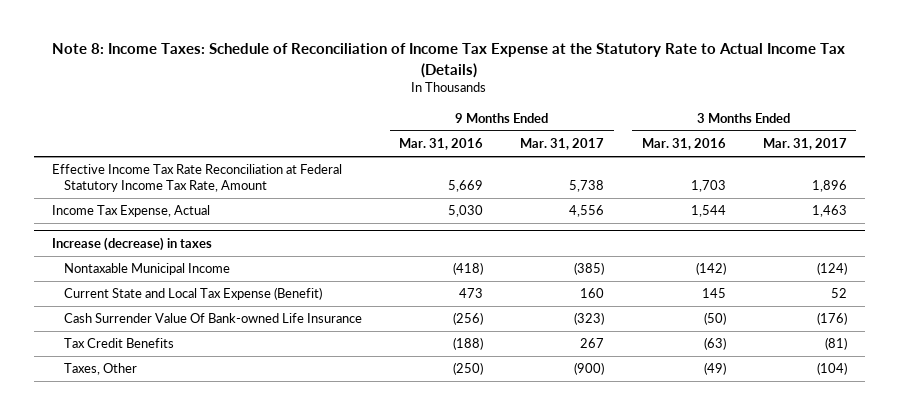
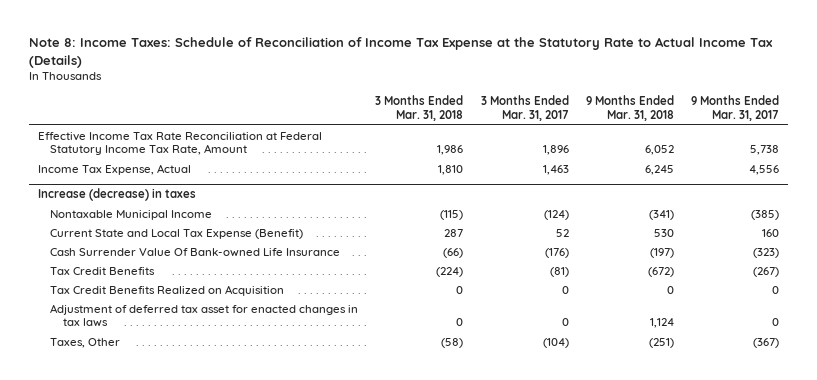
- | 9 Months Ended Mar. 31, 2016 | 9 Months Ended Mar. 31, 2017 | 3 Months Ended Mar. 31, 2016 | 3 Months Ended Mar. 31, 2017
+ | 3 Months Ended Mar. 31, 2018 | 3 Months Ended Mar. 31, 2017 | 9 Months Ended Mar. 31, 2018 | 9 Months Ended Mar. 31, 2017
@ Increase (decrease) in taxes
- Tax Credit Benefits | (188) | 267 | (63) | (81)
- Taxes, Other | (250) | (900) | (49) | (104)
+ Tax Credit Benefits | (224) | (81) | (672) | (267)
+ Tax Credit Benefits Realized on Acquisition | 0 | 0 | 0 | 0
+ Adjustment of deferred tax asset for enacted changes in tax laws | 0 | 0 | 1,124 | 0
+ Taxes, Other | (58) | (104) | (251) | (367)

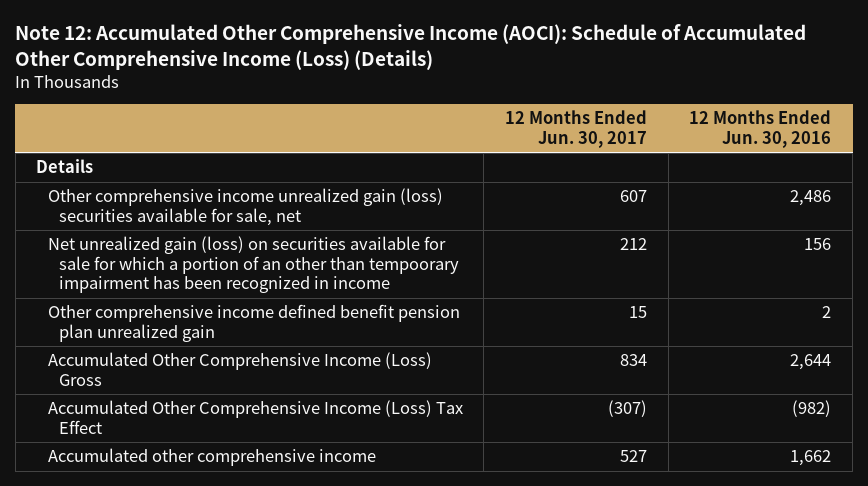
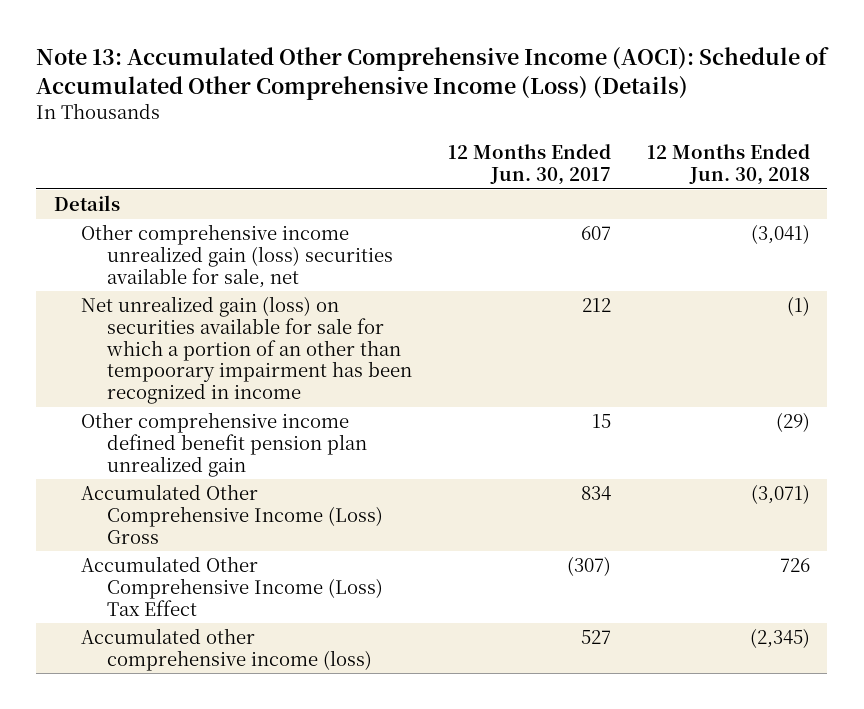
- Note 12: Accumulated Other Comprehensive Income (AOCI): Schedule of Accumulated Other Comprehensive Income (Loss) (Details)
+ Note 13: Accumulated Other Comprehensive Income (AOCI): Schedule of Accumulated Other Comprehensive Income (Loss) (Details)
- | 12 Months Ended Jun. 30, 2017 | 12 Months Ended Jun. 30, 2016
+ | 12 Months Ended Jun. 30, 2017 | 12 Months Ended Jun. 30, 2018
- Accumulated other comprehensive income | 527 | 1,662
+ Accumulated other comprehensive income (loss) | 527 | (2,345)

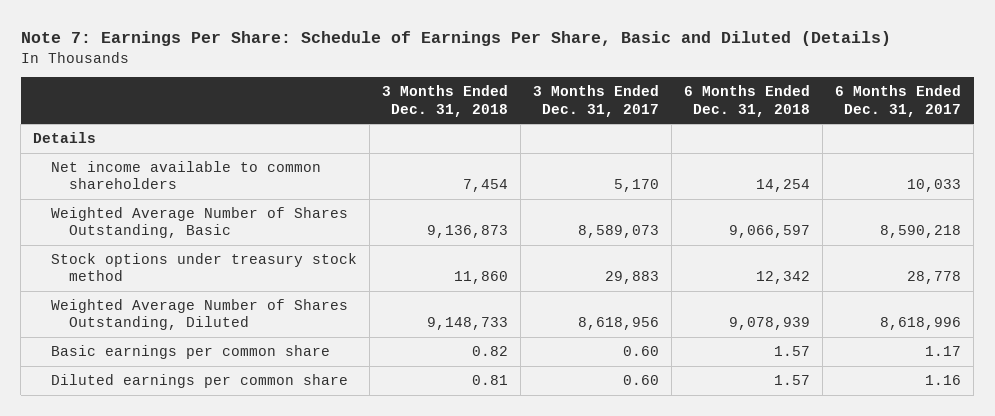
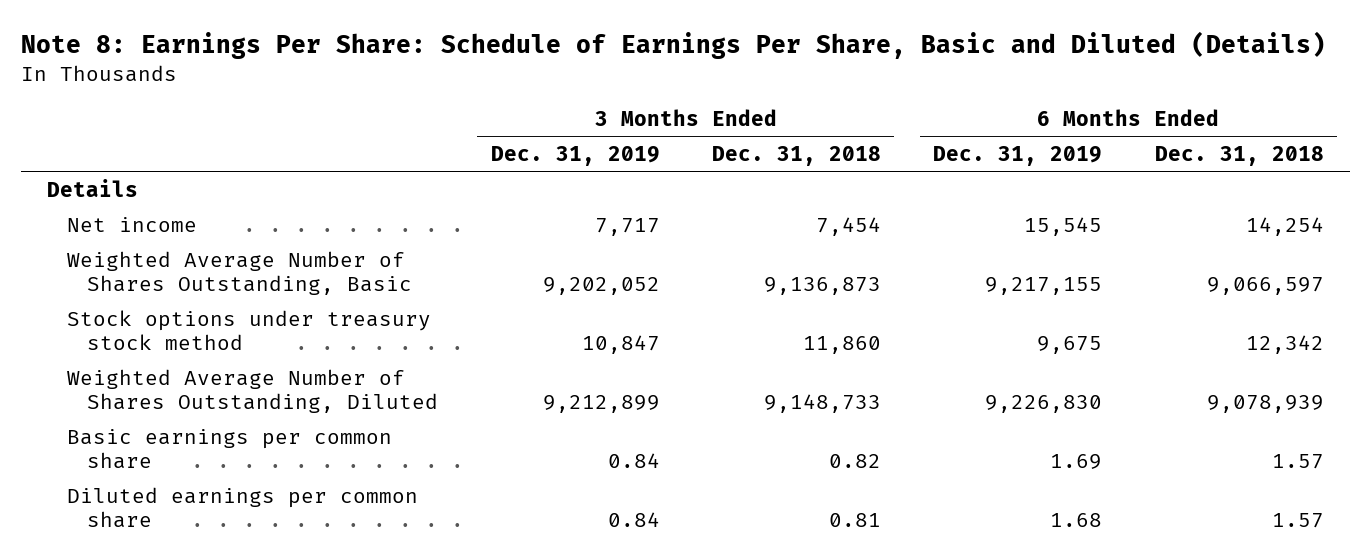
- Note 7: Earnings Per Share: Schedule of Earnings Per Share, Basic and Diluted (Details)
+ Note 8: Earnings Per Share: Schedule of Earnings Per Share, Basic and Diluted (Details)
- | 3 Months Ended Dec. 31, 2018 | 3 Months Ended Dec. 31, 2017 | 6 Months Ended Dec. 31, 2018 | 6 Months Ended Dec. 31, 2017
+ | 3 Months Ended Dec. 31, 2019 | 3 Months Ended Dec. 31, 2018 | 6 Months Ended Dec. 31, 2019 | 6 Months Ended Dec. 31, 2018
- Net income available to common shareholders | 7,454 | 5,170 | 14,254 | 10,033
+ Net income | 7,717 | 7,454 | 15,545 | 14,254

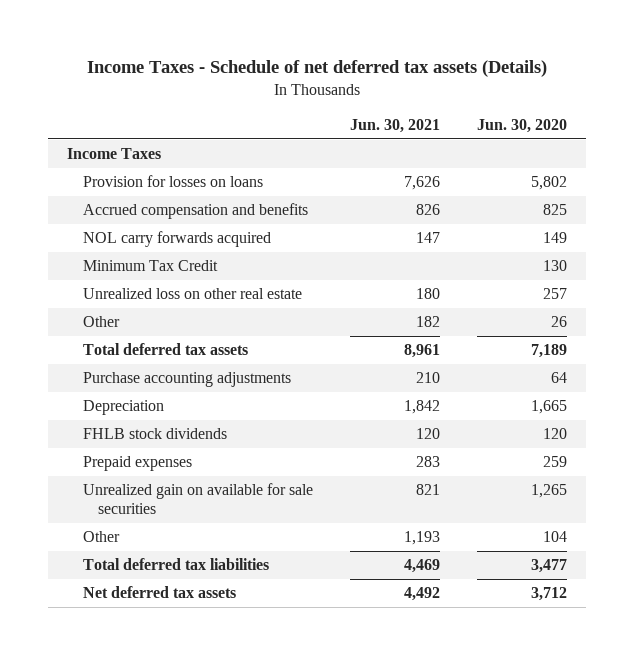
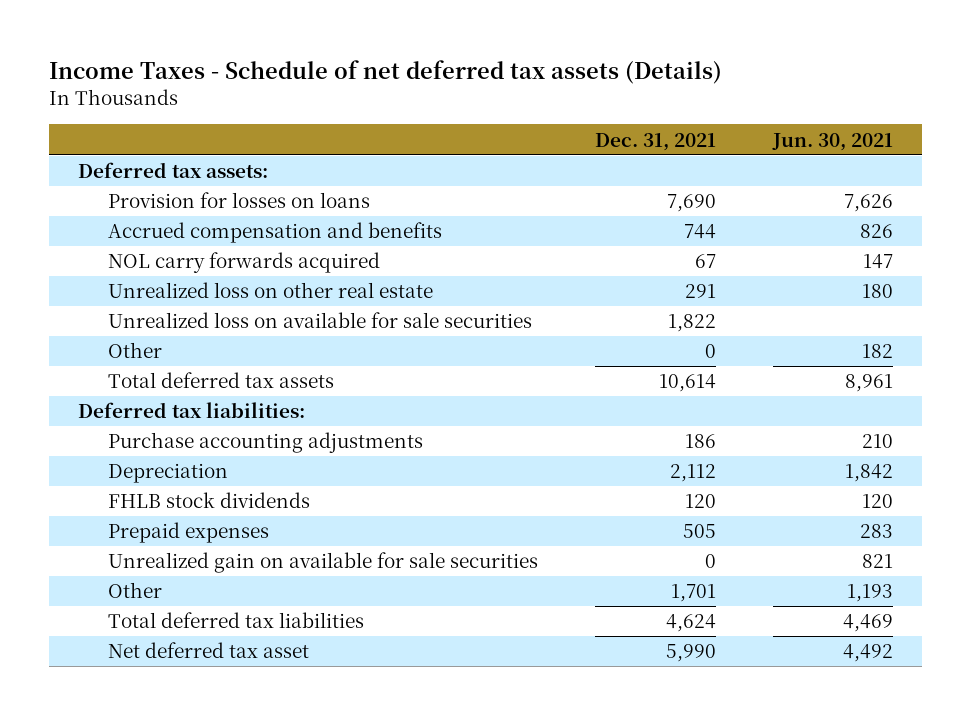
- | Jun. 30, 2021 | Jun. 30, 2020
+ | Dec. 31, 2021 | Jun. 30, 2021
- Income Taxes
+ Deferred tax assets:
- Minimum Tax Credit | | 130
+ Unrealized loss on available for sale securities | 1,822 |
+ Deferred tax liabilities:
- Net deferred tax assets | 4,492 | 3,712
+ Net deferred tax asset | 5,990 | 4,492

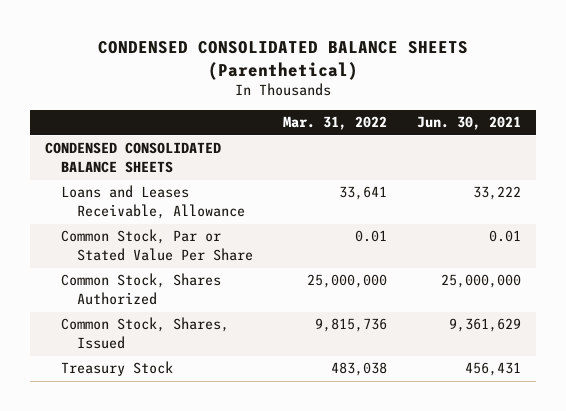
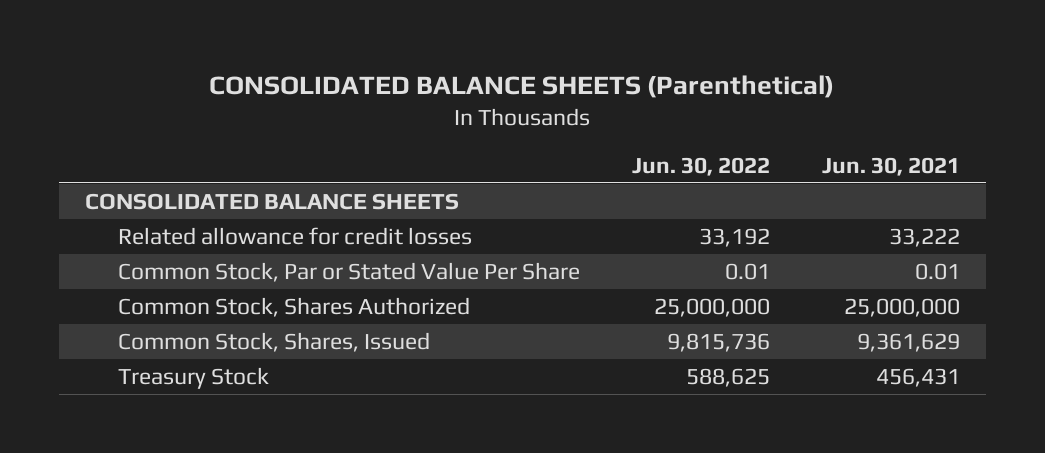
- CONDENSED CONSOLIDATED BALANCE SHEETS (Parenthetical)
+ CONSOLIDATED BALANCE SHEETS (Parenthetical)
- | Mar. 31, 2022 | Jun. 30, 2021
+ | Jun. 30, 2022 | Jun. 30, 2021
- CONDENSED CONSOLIDATED BALANCE SHEETS
- Loans and Leases Receivable, Allowance | 33,641 | 33,222
+ CONSOLIDATED BALANCE SHEETS
+ Related allowance for credit losses | 33,192 | 33,222

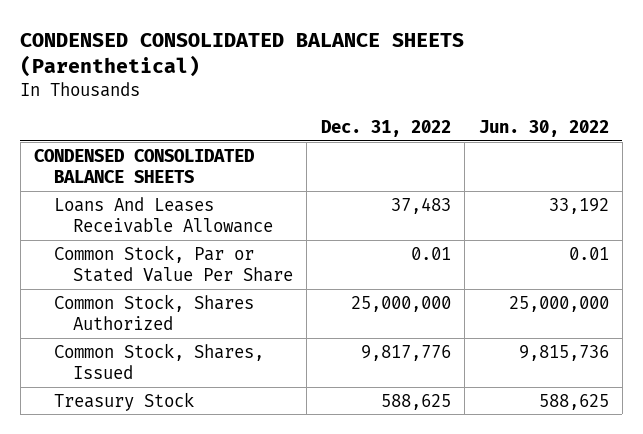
- CONSOLIDATED BALANCE SHEETS (Parenthetical)
+ CONDENSED CONSOLIDATED BALANCE SHEETS (Parenthetical)
- | Jun. 30, 2022 | Jun. 30, 2021
+ | Dec. 31, 2022 | Jun. 30, 2022
- CONSOLIDATED BALANCE SHEETS
- Related allowance for credit losses | 33,192 | 33,222
+ CONDENSED CONSOLIDATED BALANCE SHEETS
+ Loans And Leases Receivable Allowance | 37,483 | 33,192

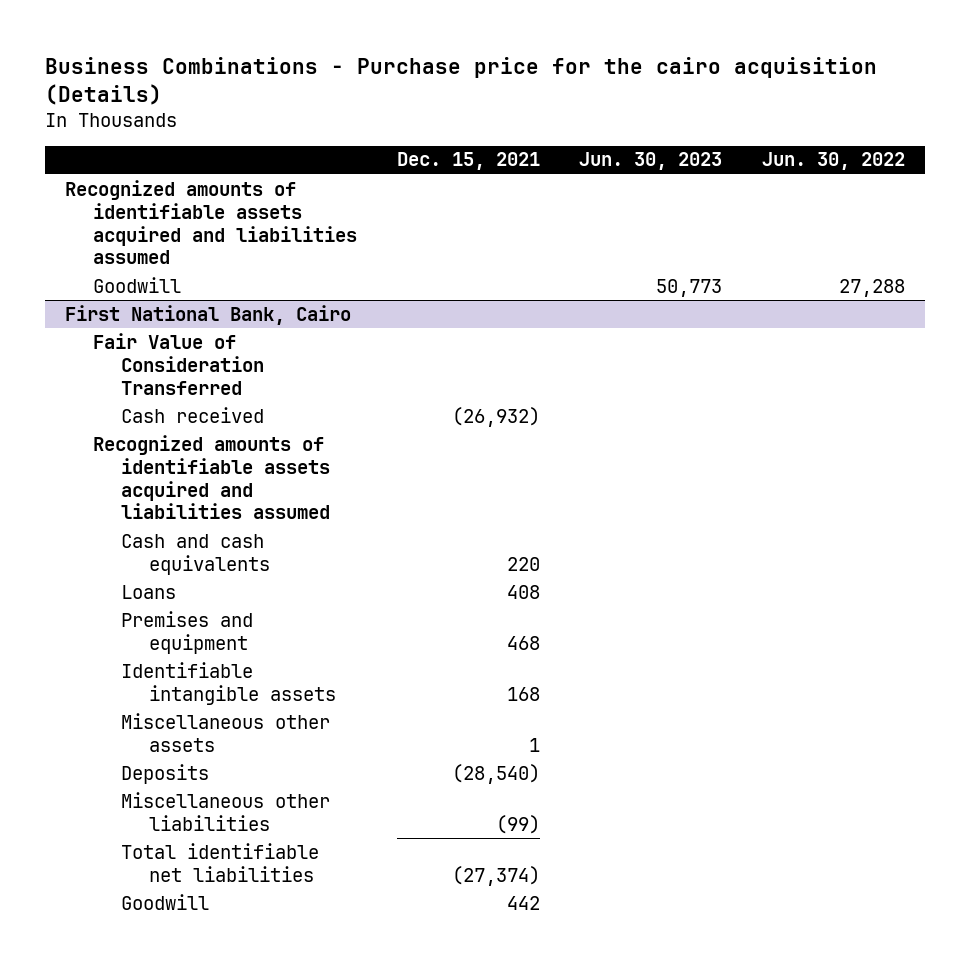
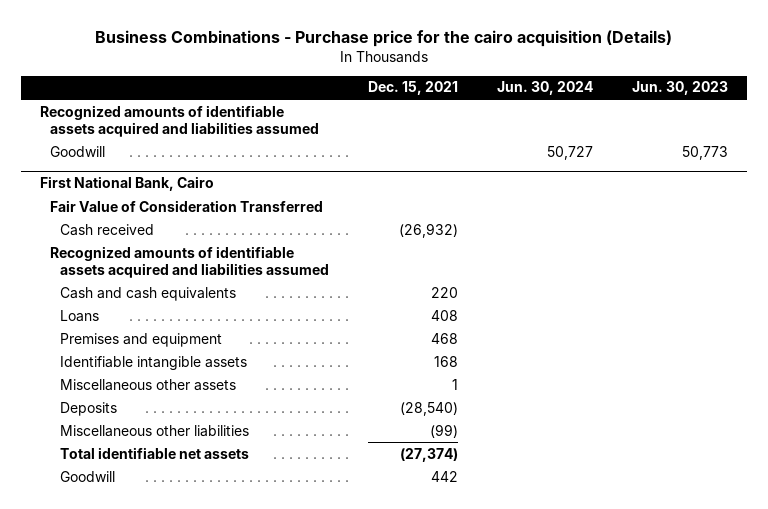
- | Dec. 15, 2021 | Jun. 30, 2023 | Jun. 30, 2022
+ | Dec. 15, 2021 | Jun. 30, 2024 | Jun. 30, 2023
@ First National Bank, Cairo
- Total identifiable net liabilities | (27,374) | |
+ Total identifiable net assets | (27,374) | |

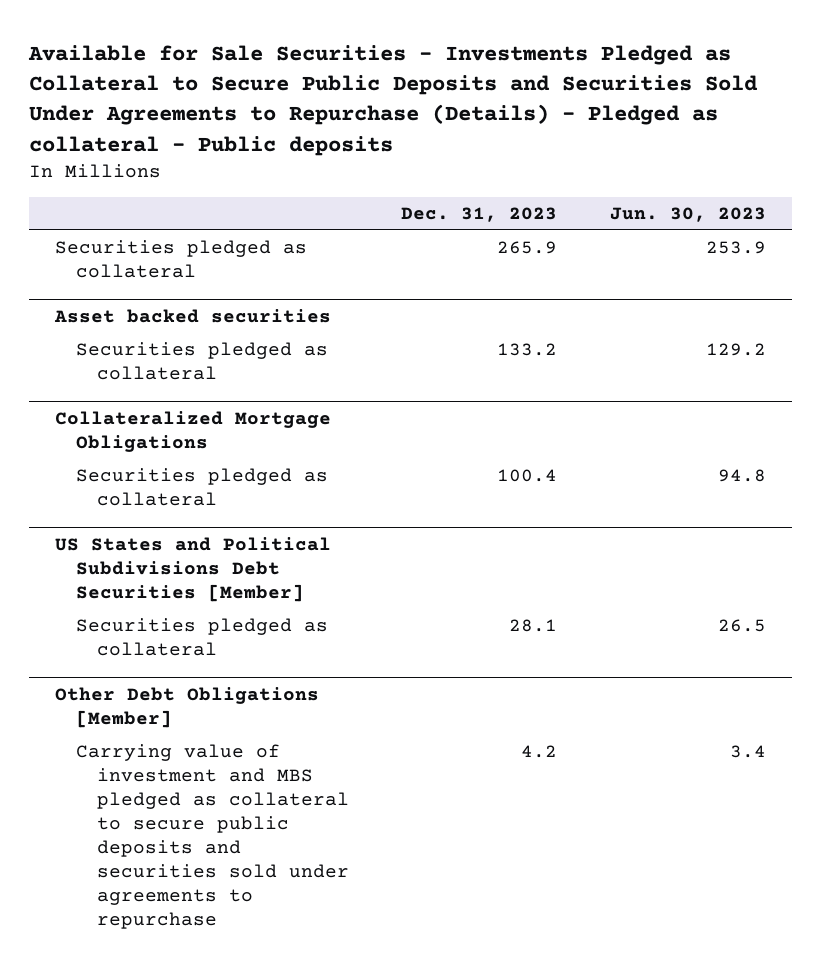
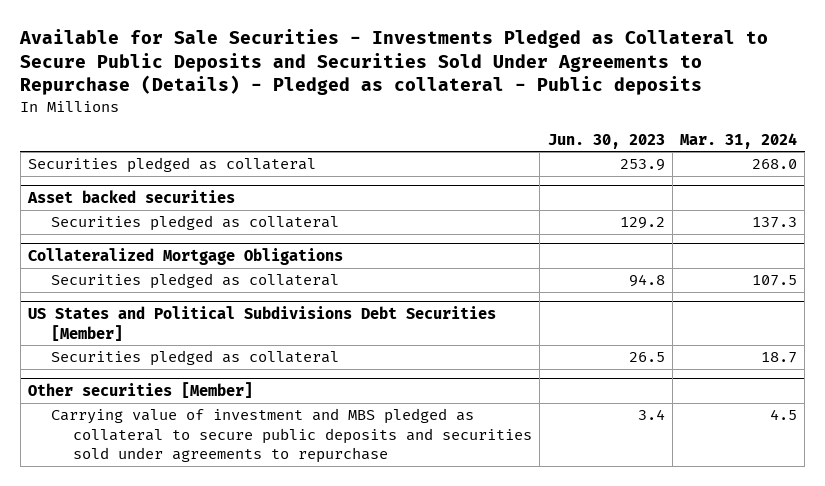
- | Dec. 31, 2023 | Jun. 30, 2023
+ | Jun. 30, 2023 | Mar. 31, 2024
- Other Debt Obligations [Member]
+ Other securities [Member]

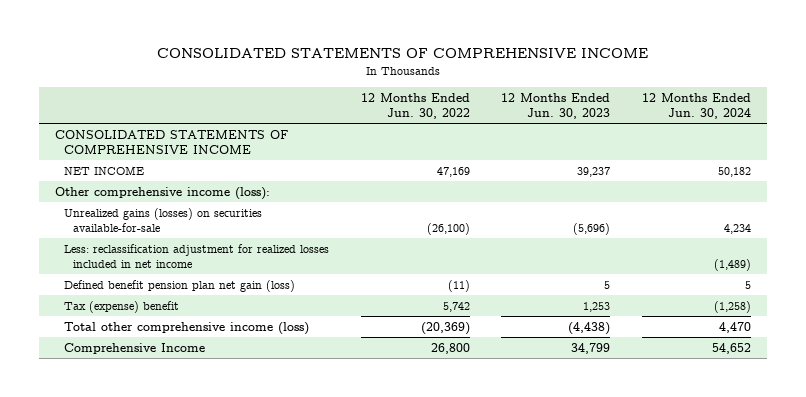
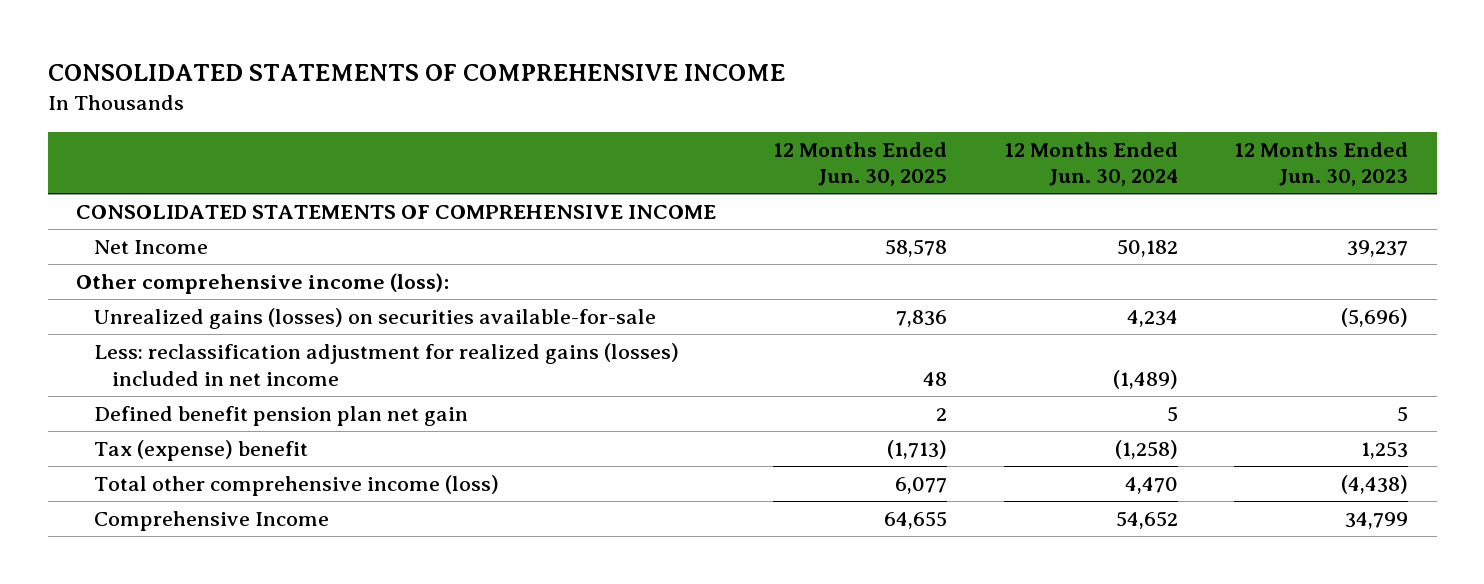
- | 12 Months Ended Jun. 30, 2022 | 12 Months Ended Jun. 30, 2023 | 12 Months Ended Jun. 30, 2024
+ | 12 Months Ended Jun. 30, 2025 | 12 Months Ended Jun. 30, 2024 | 12 Months Ended Jun. 30, 2023
- NET INCOME | 47,169 | 39,237 | 50,182
+ Net Income | 58,578 | 50,182 | 39,237
- Less: reclassification adjustment for realized losses included in net income | | | (1,489)
- Defined benefit pension plan net gain (loss) | (11) | 5 | 5
+ Less: reclassification adjustment for realized gains (losses) included in net income | 48 | (1,489) |
+ Defined benefit pension plan net gain | 2 | 5 | 5

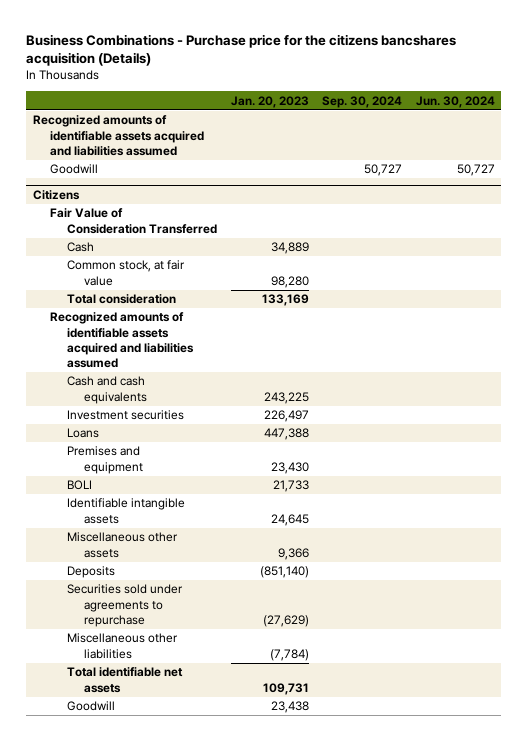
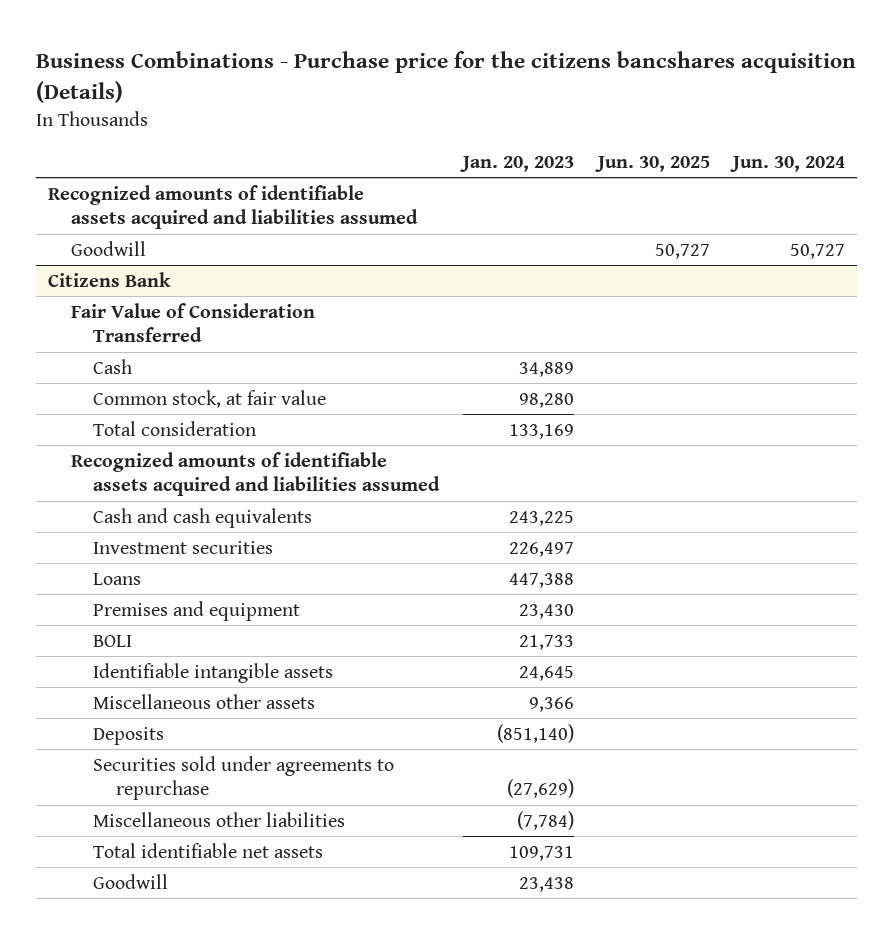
- | Jan. 20, 2023 | Sep. 30, 2024 | Jun. 30, 2024
+ | Jan. 20, 2023 | Jun. 30, 2025 | Jun. 30, 2024
- Citizens
+ Citizens Bank

